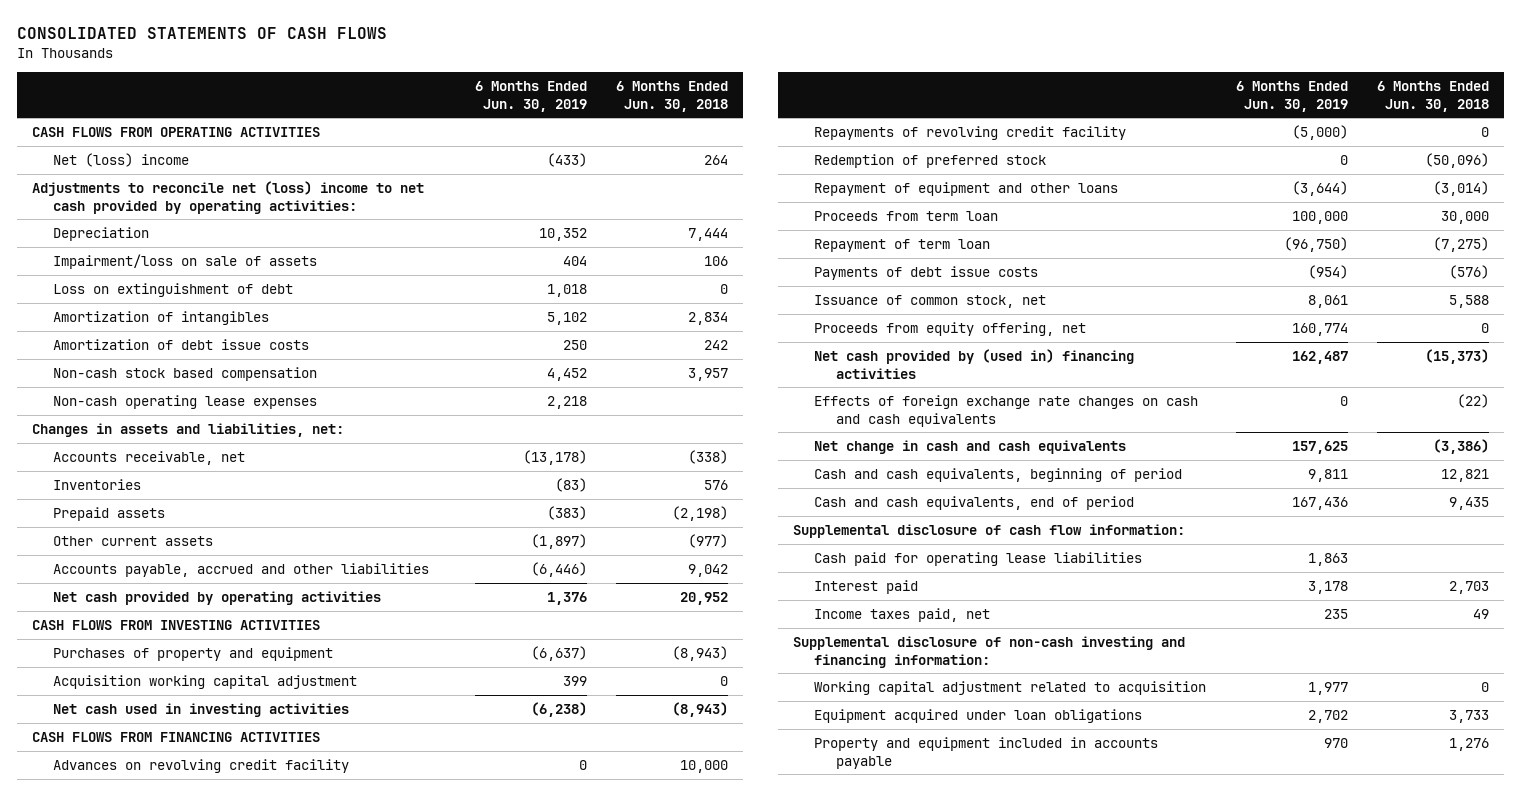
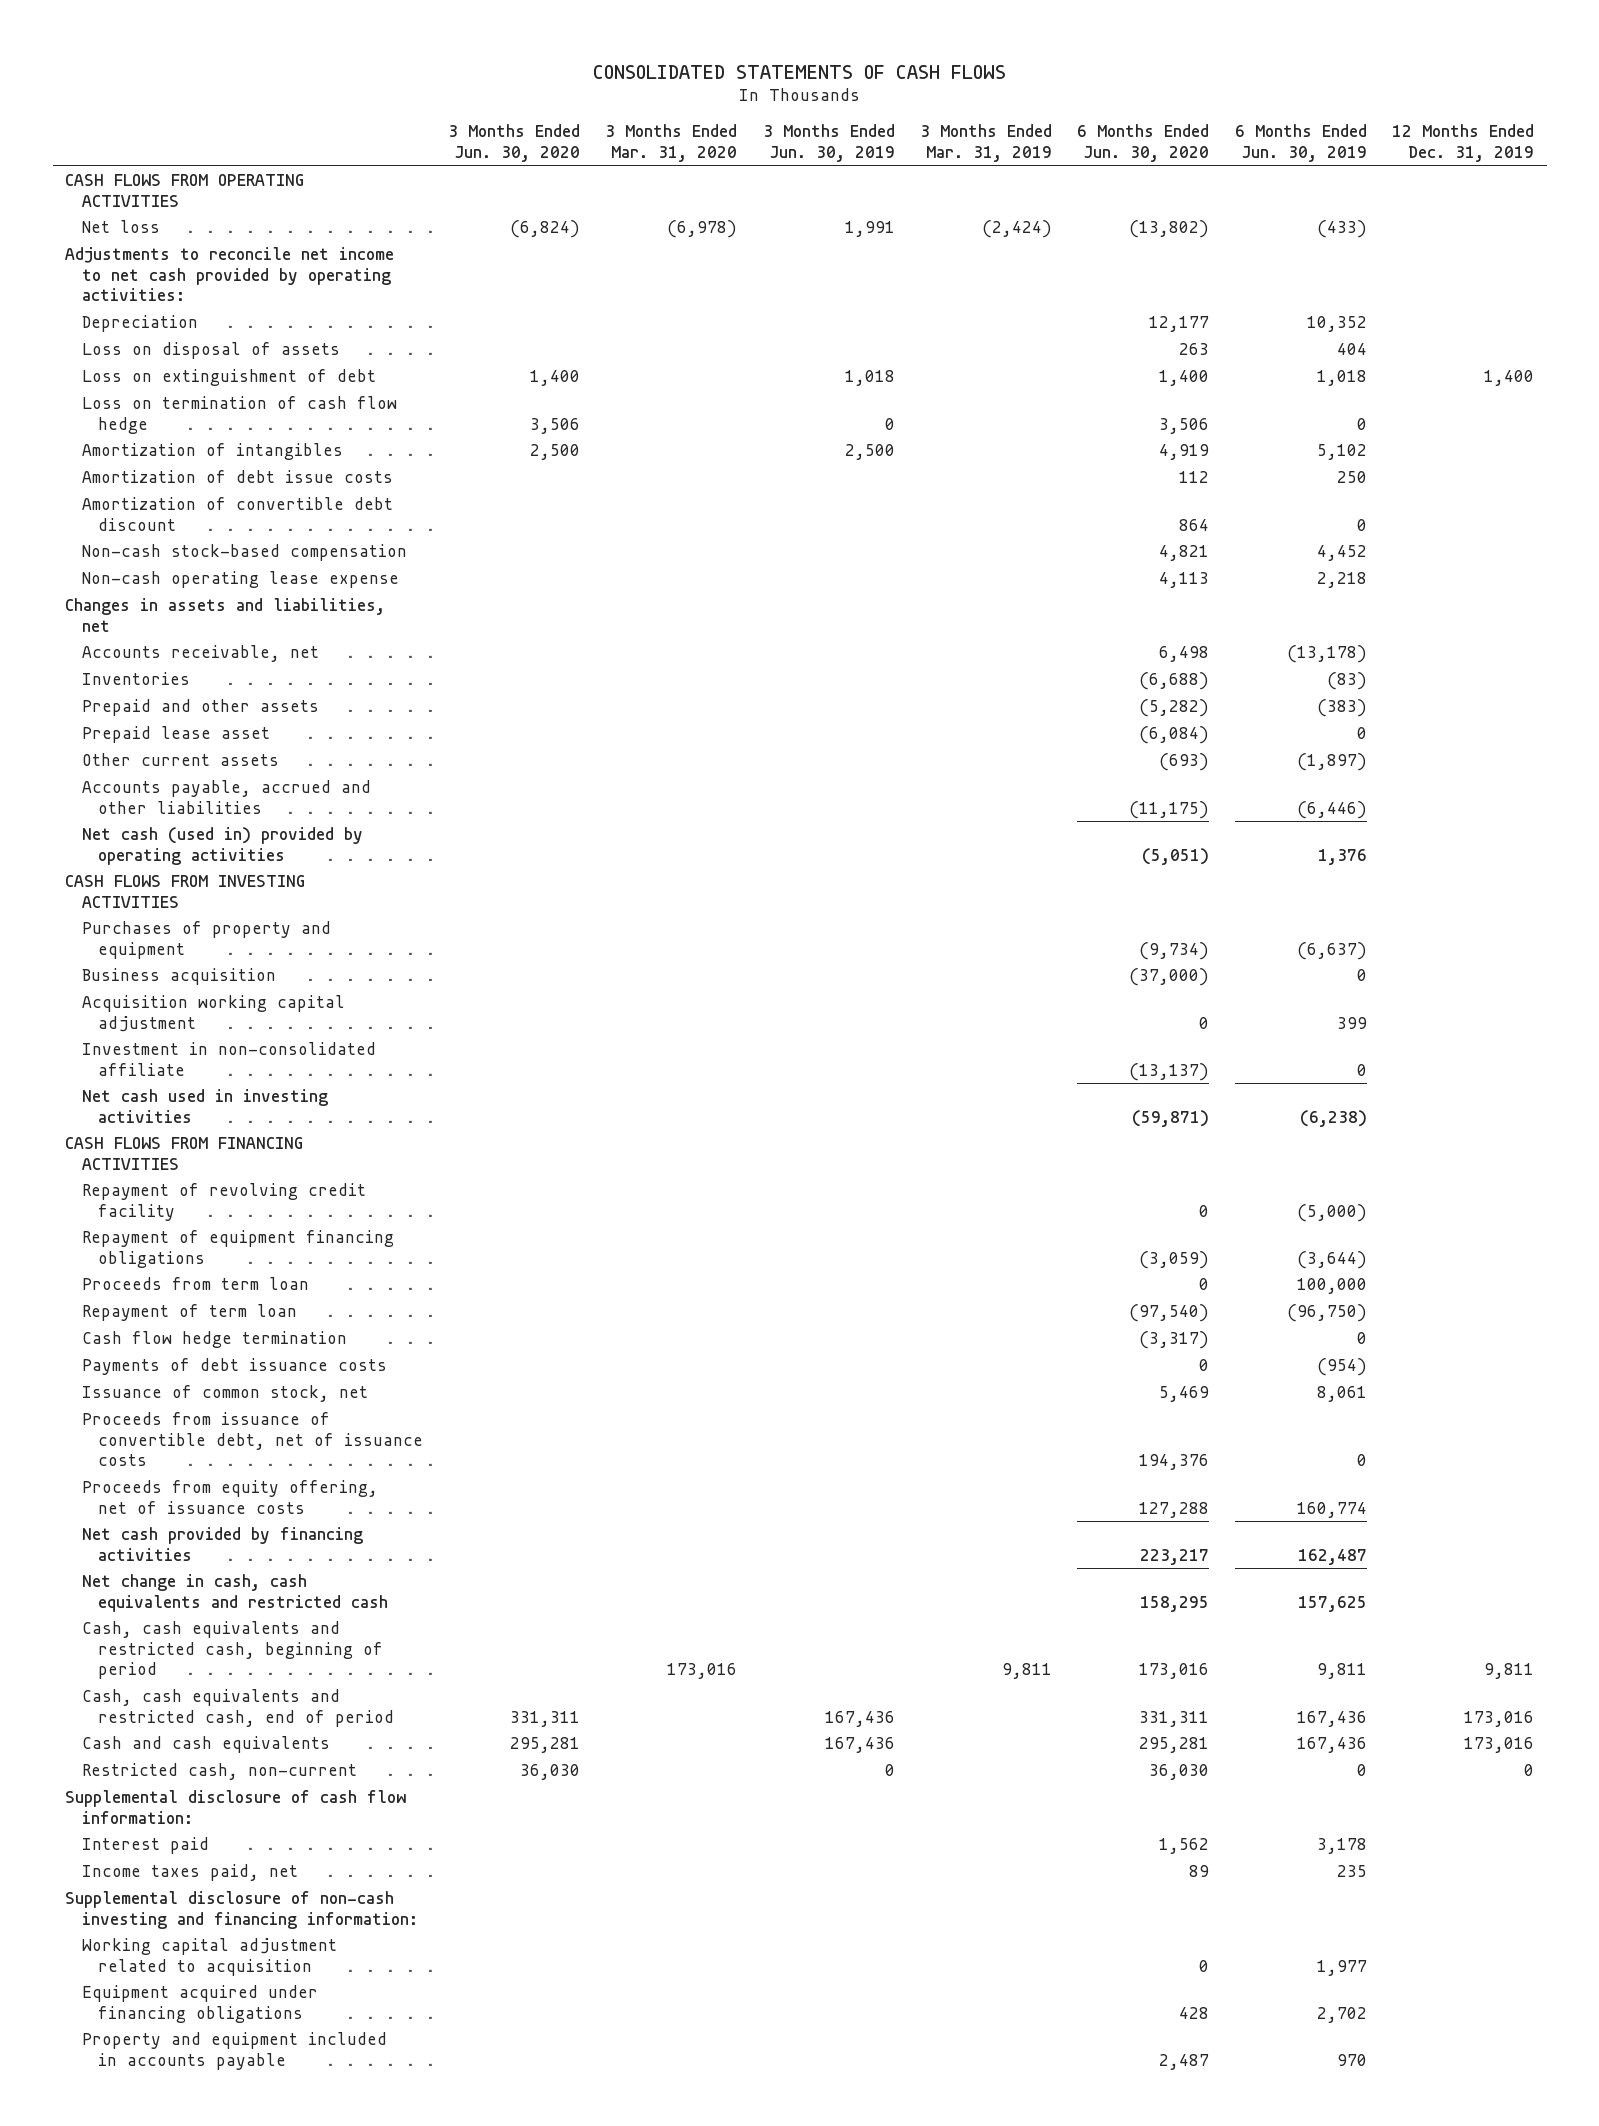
- | 6 Months Ended Jun. 30, 2019 | 6 Months Ended Jun. 30, 2018
+ | 3 Months Ended Jun. 30, 2020 | 3 Months Ended Mar. 31, 2020 | 3 Months Ended Jun. 30, 2019 | 3 Months Ended Mar. 31, 2019 | 6 Months Ended Jun. 30, 2020 | 6 Months Ended Jun. 30, 2019 | 12 Months Ended Dec. 31, 2019
- Net (loss) income | (433) | 264
- Adjustments to reconcile net (loss) income to net cash provided by operating activities:
+ Net loss | (6,824) | (6,978) | 1,991 | (2,424) | (13,802) | (433) |
+ Adjustments to reconcile net income to net cash provided by operating activities:
- Impairment/loss on sale of assets | 404 | 106
+ Loss on disposal of assets | | | | | 263 | 404 |
+ Loss on termination of cash flow hedge | 3,506 | | 0 | | 3,506 | 0 |
- Non-cash stock based compensation | 4,452 | 3,957
- Non-cash operating lease expenses | 2,218 |
- Changes in assets and liabilities, net:
+ Amortization of convertible debt discount | | | | | 864 | 0 |
+ Non-cash stock-based compensation | | | | | 4,821 | 4,452 |
+ Non-cash operating lease expense | | | | | 4,113 | 2,218 |
+ Changes in assets and liabilities, net
- Prepaid assets | (383) | (2,198)
+ Prepaid and other assets | | | | | (5,282) | (383) |
+ Prepaid lease asset | | | | | (6,084) | 0 |
- Net cash provided by operating activities | 1,376 | 20,952
+ Net cash (used in) provided by operating activities | | | | | (5,051) | 1,376 |
+ Business acquisition | | | | | (37,000) | 0 |
+ Investment in non-consolidated affiliate | | | | | (13,137) | 0 |
- Advances on revolving credit facility | 0 | 10,000
- Repayments of revolving credit facility | (5,000) | 0
- Redemption of preferred stock | 0 | (50,096)
- Repayment of equipment and other loans | (3,644) | (3,014)
+ Repayment of revolving credit facility | | | | | 0 | (5,000) |
+ Repayment of equipment financing obligations | | | | | (3,059) | (3,644) |
- Payments of debt issue costs | (954) | (576)
+ Cash flow hedge termination | | | | | (3,317) | 0 |
+ Payments of debt issuance costs | | | | | 0 | (954) |
- Proceeds from equity offering, net | 160,774 | 0
- Net cash provided by (used in) financing activities | 162,487 | (15,373)
- Effects of foreign exchange rate changes on cash and cash equivalents | 0 | (22)
- Net change in cash and cash equivalents | 157,625 | (3,386)
- Cash and cash equivalents, beginning of period | 9,811 | 12,821
- Cash and cash equivalents, end of period | 167,436 | 9,435
+ Proceeds from issuance of convertible debt, net of issuance costs | | | | | 194,376 | 0 |
+ Proceeds from equity offering, net of issuance costs | | | | | 127,288 | 160,774 |
+ Net cash provided by financing activities | | | | | 223,217 | 162,487 |
+ Net change in cash, cash equivalents and restricted cash | | | | | 158,295 | 157,625 |
+ Cash, cash equivalents and restricted cash, beginning of period | | 173,016 | | 9,811 | 173,016 | 9,811 | 9,811
+ Cash, cash equivalents and restricted cash, end of period | 331,311 | | 167,436 | | 331,311 | 167,436 | 173,016
+ Cash and cash equivalents | 295,281 | | 167,436 | | 295,281 | 167,436 | 173,016
+ Restricted cash, non-current | 36,030 | | 0 | | 36,030 | 0 | 0
- Cash paid for operating lease liabilities | 1,863 |
- Equipment acquired under loan obligations | 2,702 | 3,733
+ Equipment acquired under financing obligations | | | | | 428 | 2,702 |

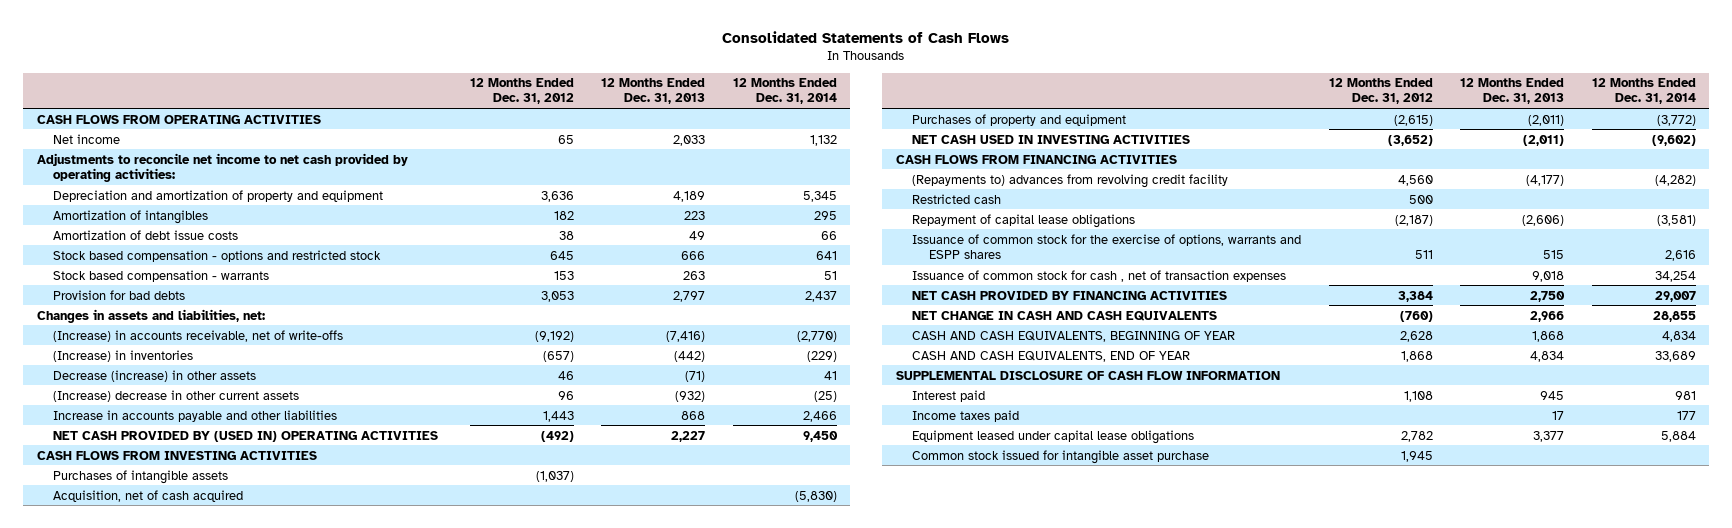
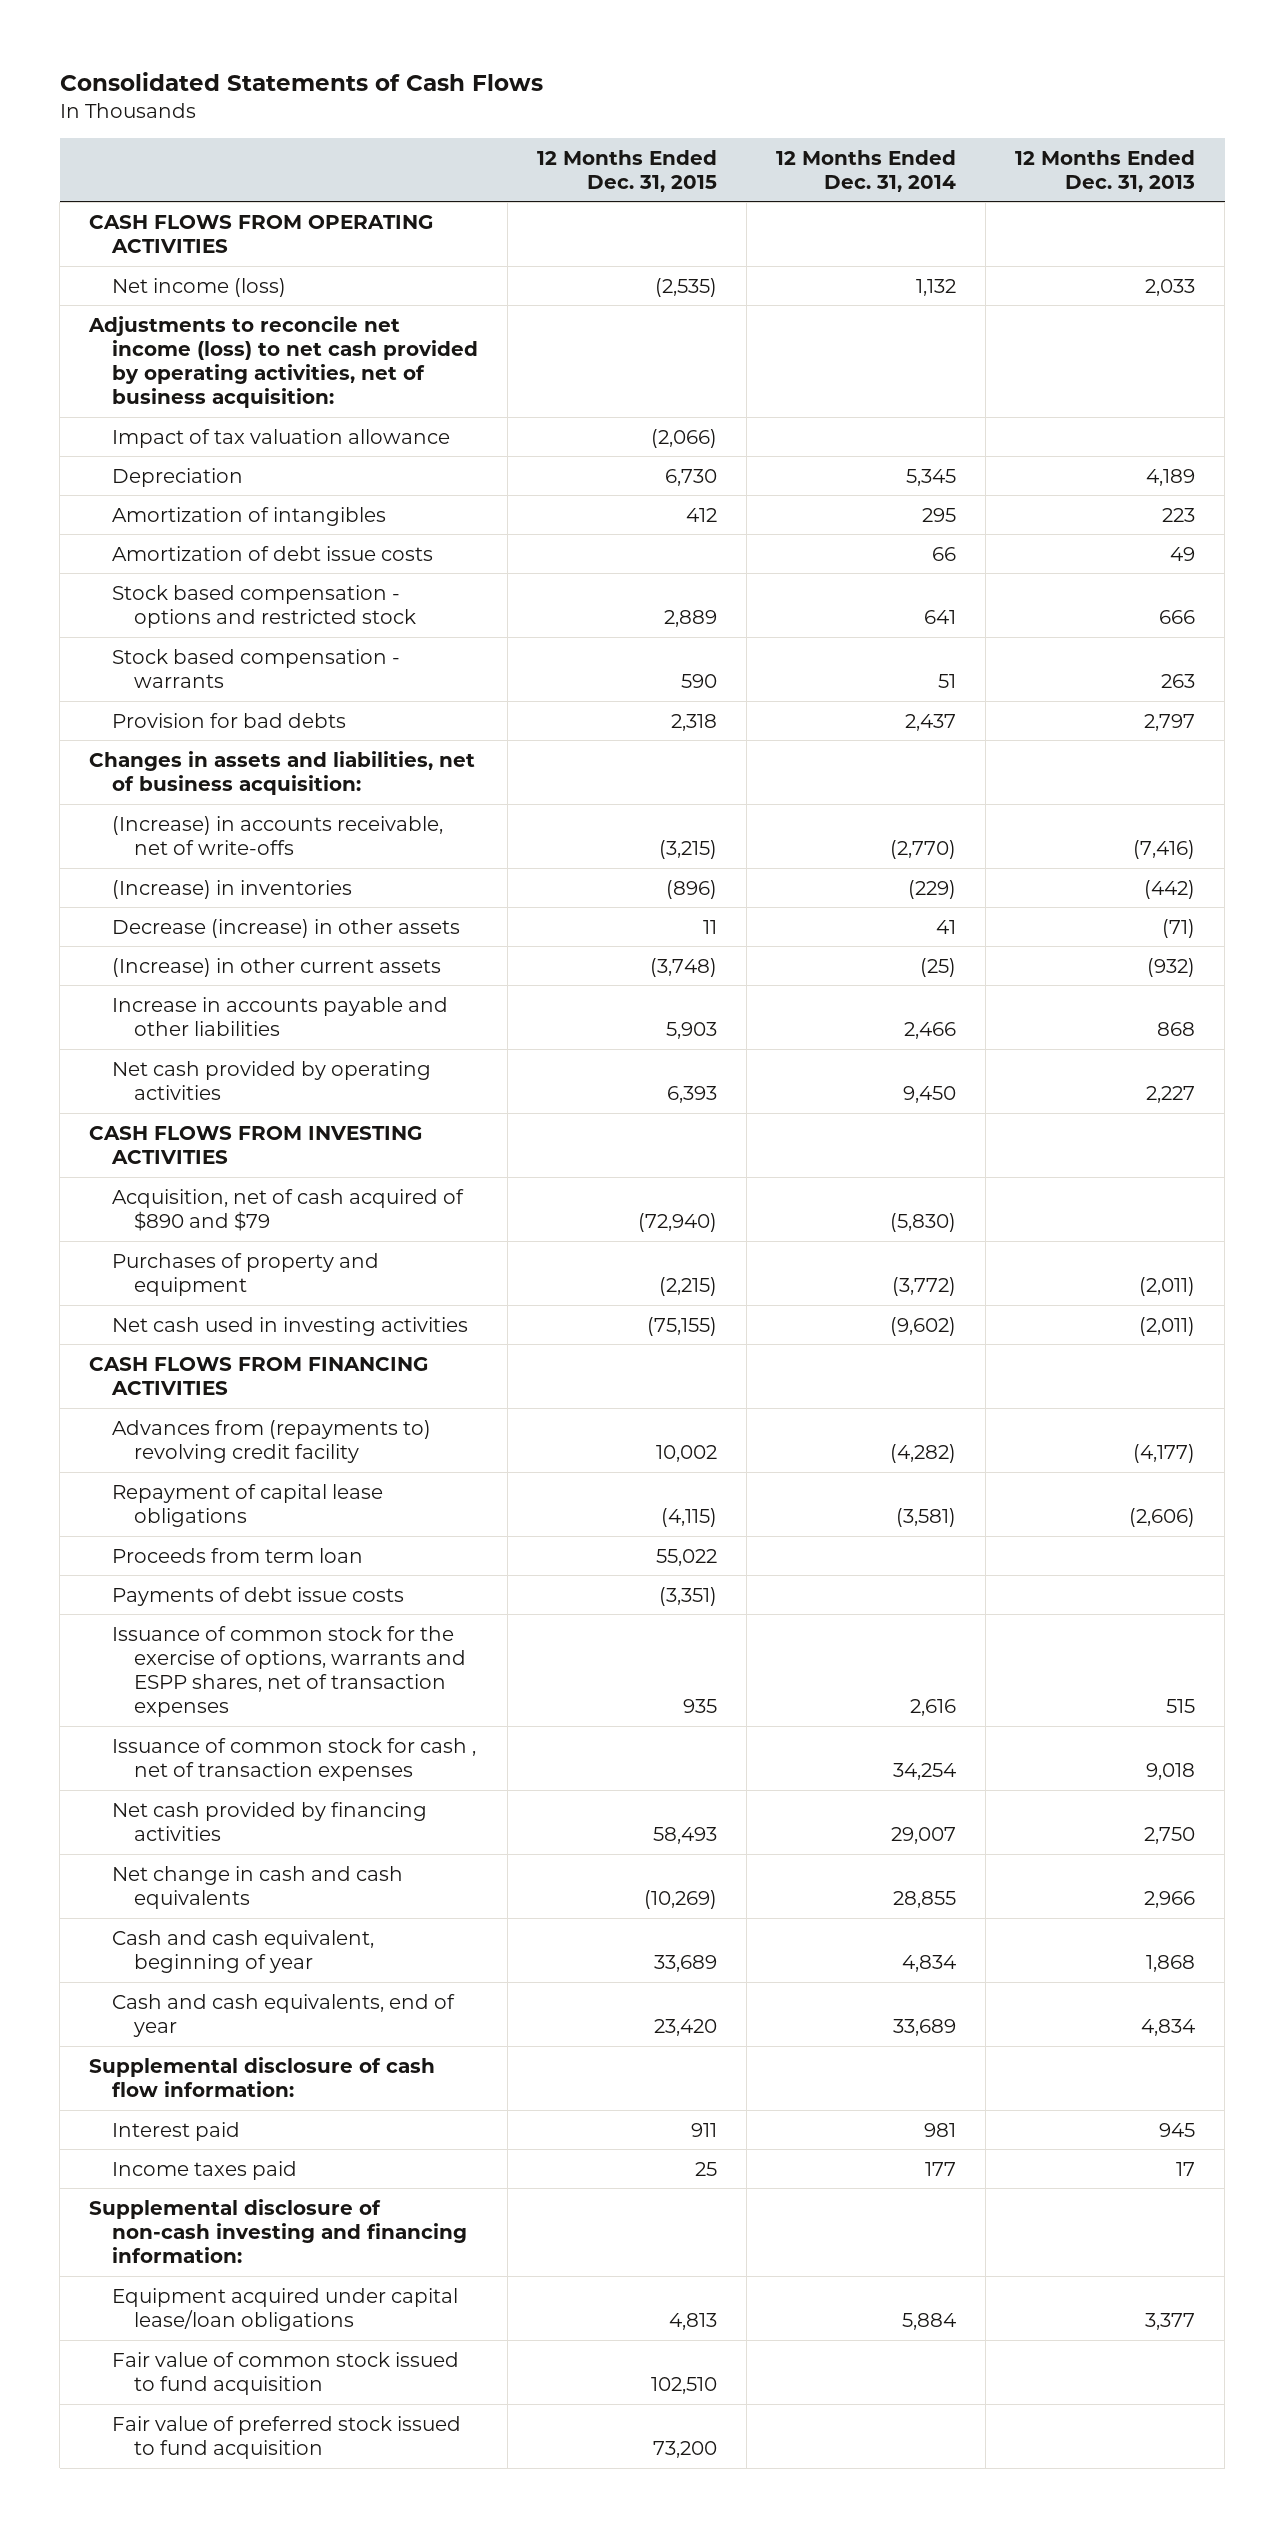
- | 12 Months Ended Dec. 31, 2012 | 12 Months Ended Dec. 31, 2013 | 12 Months Ended Dec. 31, 2014
+ | 12 Months Ended Dec. 31, 2015 | 12 Months Ended Dec. 31, 2014 | 12 Months Ended Dec. 31, 2013
- Net income | 65 | 2,033 | 1,132
- Adjustments to reconcile net income to net cash provided by operating activities:
- Depreciation and amortization of property and equipment | 3,636 | 4,189 | 5,345
+ Net income (loss) | (2,535) | 1,132 | 2,033
+ Adjustments to reconcile net income (loss) to net cash provided by operating activities, net of business acquisition:
+ Impact of tax valuation allowance | (2,066) | |
+ Depreciation | 6,730 | 5,345 | 4,189
- Changes in assets and liabilities, net:
+ Changes in assets and liabilities, net of business acquisition:
- (Increase) decrease in other current assets | 96 | (932) | (25)
+ (Increase) in other current assets | (3,748) | (25) | (932)
- NET CASH PROVIDED BY (USED IN) OPERATING ACTIVITIES | (492) | 2,227 | 9,450
+ Net cash provided by operating activities | 6,393 | 9,450 | 2,227
- Purchases of intangible assets | (1,037) | |
- Acquisition, net of cash acquired | | | (5,830)
+ Acquisition, net of cash acquired of $890 and $79 | (72,940) | (5,830) |
- NET CASH USED IN INVESTING ACTIVITIES | (3,652) | (2,011) | (9,602)
+ Net cash used in investing activities | (75,155) | (9,602) | (2,011)
- (Repayments to) advances from revolving credit facility | 4,560 | (4,177) | (4,282)
- Restricted cash | 500 | |
+ Advances from (repayments to) revolving credit facility | 10,002 | (4,282) | (4,177)
- Issuance of common stock for the exercise of options, warrants and ESPP shares | 511 | 515 | 2,616
+ Proceeds from term loan | 55,022 | |
+ Payments of debt issue costs | (3,351) | |
+ Issuance of common stock for the exercise of options, warrants and ESPP shares, net of transaction expenses | 935 | 2,616 | 515
- NET CASH PROVIDED BY FINANCING ACTIVITIES | 3,384 | 2,750 | 29,007
- NET CHANGE IN CASH AND CASH EQUIVALENTS | (760) | 2,966 | 28,855
- CASH AND CASH EQUIVALENTS, BEGINNING OF YEAR | 2,628 | 1,868 | 4,834
- CASH AND CASH EQUIVALENTS, END OF YEAR | 1,868 | 4,834 | 33,689
- SUPPLEMENTAL DISCLOSURE OF CASH FLOW INFORMATION
+ Net cash provided by financing activities | 58,493 | 29,007 | 2,750
+ Net change in cash and cash equivalents | (10,269) | 28,855 | 2,966
+ Cash and cash equivalent, beginning of year | 33,689 | 4,834 | 1,868
+ Cash and cash equivalents, end of year | 23,420 | 33,689 | 4,834
+ Supplemental disclosure of cash flow information:
- Equipment leased under capital lease obligations | 2,782 | 3,377 | 5,884
- Common stock issued for intangible asset purchase | 1,945 | |
+ Supplemental disclosure of non-cash investing and financing information:
+ Equipment acquired under capital lease/loan obligations | 4,813 | 5,884 | 3,377
+ Fair value of common stock issued to fund acquisition | 102,510 | |
+ Fair value of preferred stock issued to fund acquisition | 73,200 | |

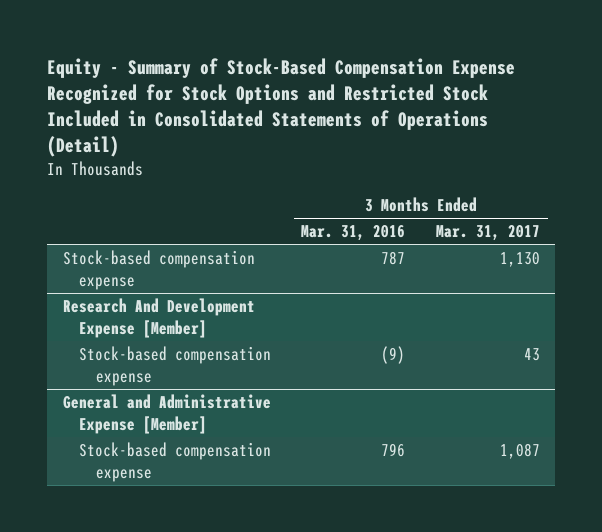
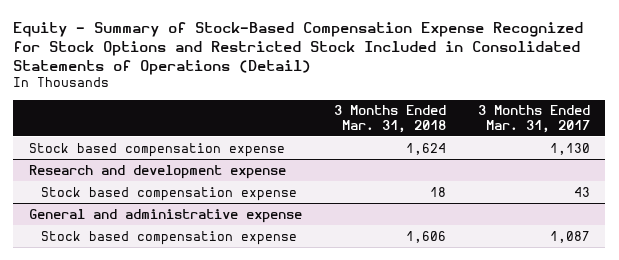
- | 3 Months Ended Mar. 31, 2016 | 3 Months Ended Mar. 31, 2017
+ | 3 Months Ended Mar. 31, 2018 | 3 Months Ended Mar. 31, 2017
- Stock-based compensation expense | 787 | 1,130
- Research And Development Expense [Member]
- Stock-based compensation expense | (9) | 43
- General and Administrative Expense [Member]
- Stock-based compensation expense | 796 | 1,087
+ Stock based compensation expense | 1,624 | 1,130
+ Research and development expense
+ Stock based compensation expense | 18 | 43
+ General and administrative expense
+ Stock based compensation expense | 1,606 | 1,087

